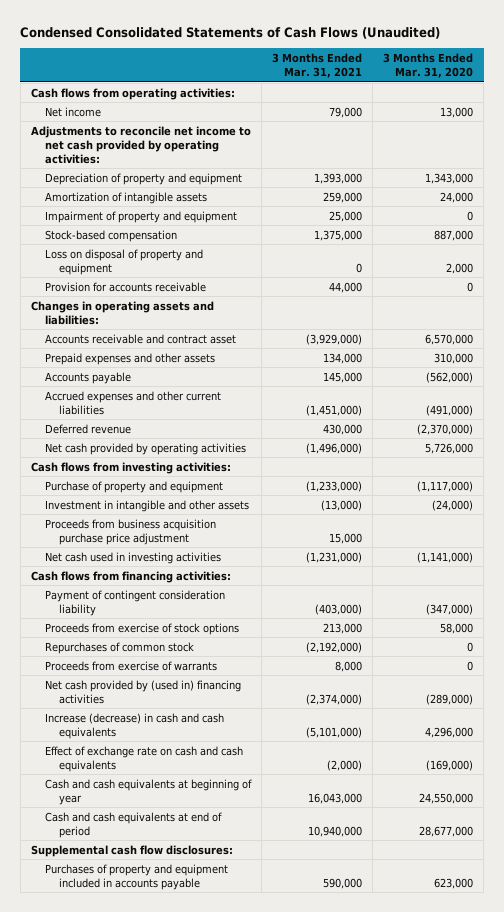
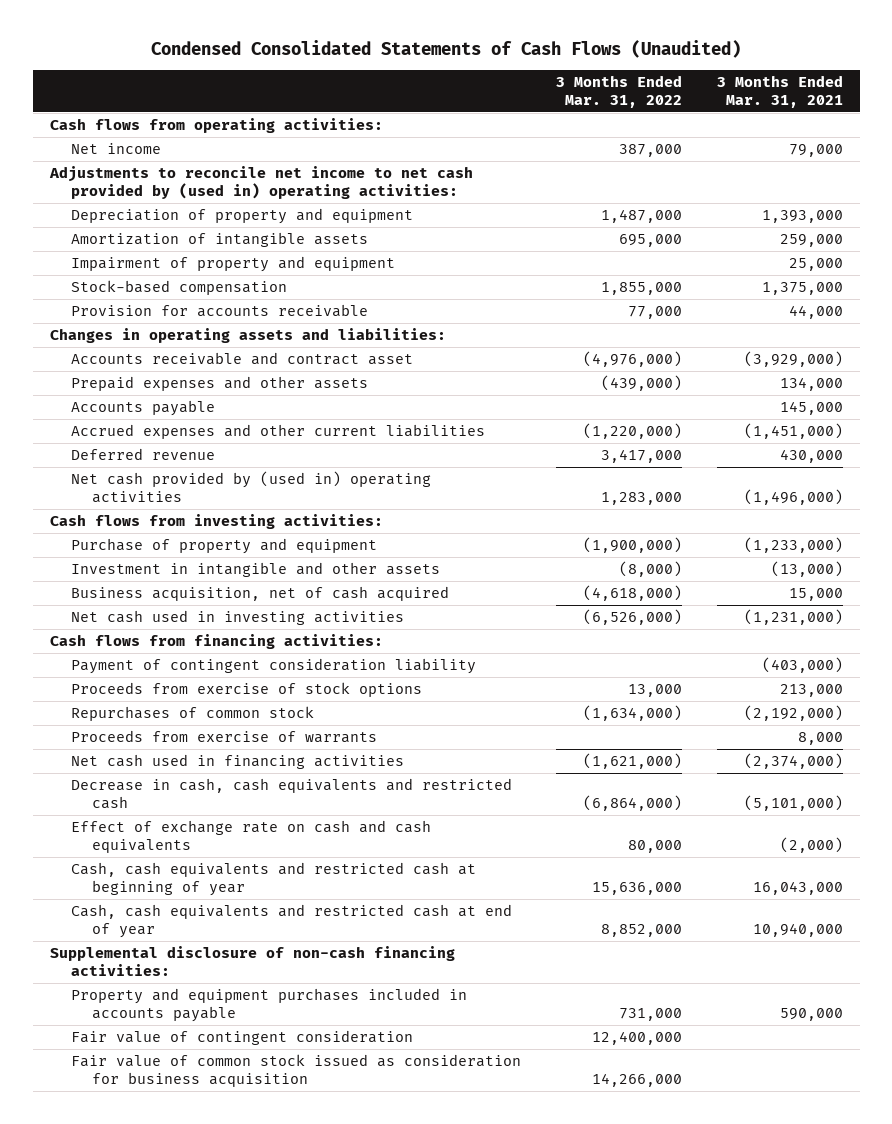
- | 3 Months Ended Mar. 31, 2021 | 3 Months Ended Mar. 31, 2020
+ | 3 Months Ended Mar. 31, 2022 | 3 Months Ended Mar. 31, 2021
- Adjustments to reconcile net income to net cash provided by operating activities:
+ Adjustments to reconcile net income to net cash provided by (used in) operating activities:
- Loss on disposal of property and equipment | 0 | 2,000
- Net cash provided by operating activities | (1,496,000) | 5,726,000
+ Net cash provided by (used in) operating activities | 1,283,000 | (1,496,000)
- Proceeds from business acquisition purchase price adjustment | 15,000 |
+ Business acquisition, net of cash acquired | (4,618,000) | 15,000
- Net cash provided by (used in) financing activities | (2,374,000) | (289,000)
- Increase (decrease) in cash and cash equivalents | (5,101,000) | 4,296,000
+ Net cash used in financing activities | (1,621,000) | (2,374,000)
+ Decrease in cash, cash equivalents and restricted cash | (6,864,000) | (5,101,000)
- Cash and cash equivalents at beginning of year | 16,043,000 | 24,550,000
- Cash and cash equivalents at end of period | 10,940,000 | 28,677,000
- Supplemental cash flow disclosures:
- Purchases of property and equipment included in accounts payable | 590,000 | 623,000
+ Cash, cash equivalents and restricted cash at beginning of year | 15,636,000 | 16,043,000
+ Cash, cash equivalents and restricted cash at end of year | 8,852,000 | 10,940,000
+ Supplemental disclosure of non-cash financing activities:
+ Property and equipment purchases included in accounts payable | 731,000 | 590,000
+ Fair value of contingent consideration | 12,400,000 |
+ Fair value of common stock issued as consideration for business acquisition | 14,266,000 |

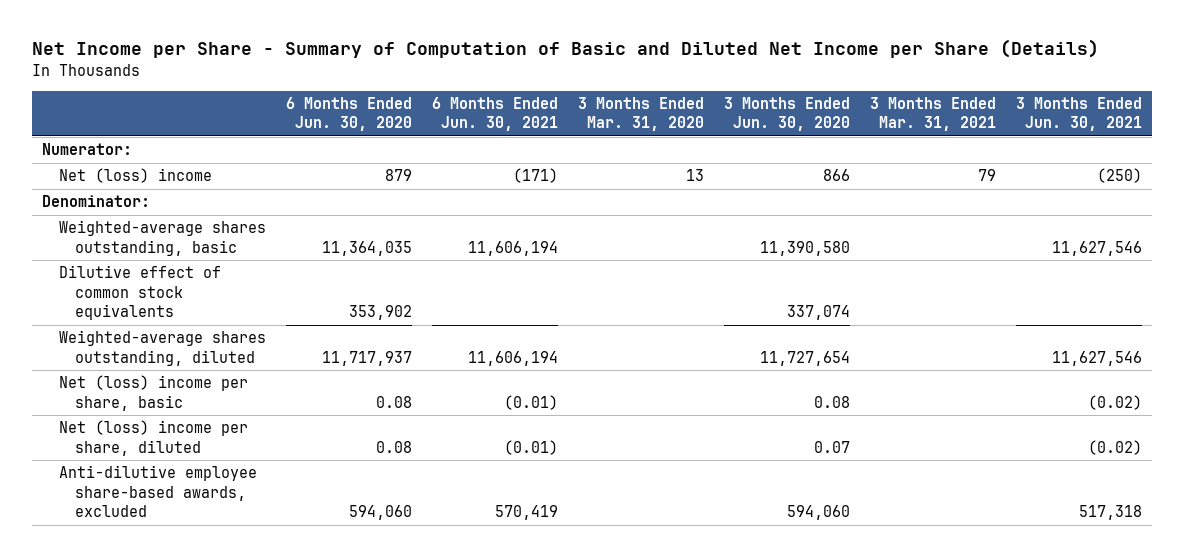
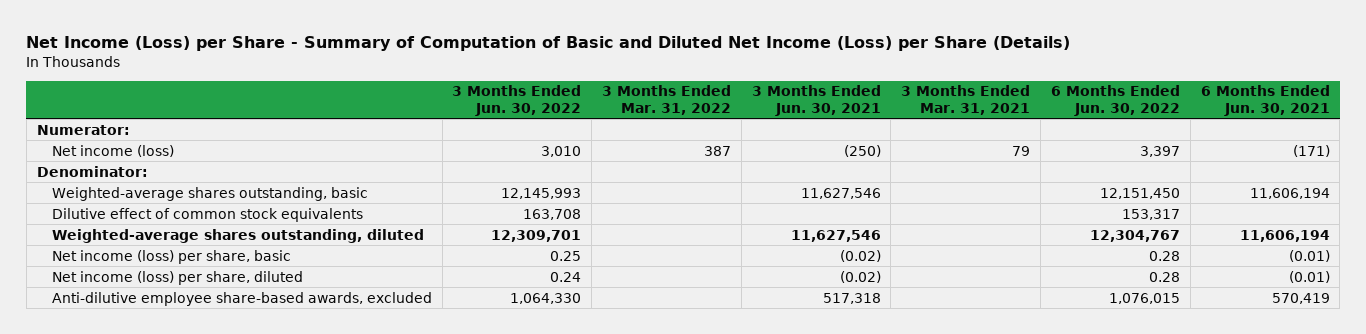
- Net Income per Share - Summary of Computation of Basic and Diluted Net Income per Share (Details)
+ Net Income (Loss) per Share - Summary of Computation of Basic and Diluted Net Income (Loss) per Share (Details)
- | 6 Months Ended Jun. 30, 2020 | 6 Months Ended Jun. 30, 2021 | 3 Months Ended Mar. 31, 2020 | 3 Months Ended Jun. 30, 2020 | 3 Months Ended Mar. 31, 2021 | 3 Months Ended Jun. 30, 2021
+ | 3 Months Ended Jun. 30, 2022 | 3 Months Ended Mar. 31, 2022 | 3 Months Ended Jun. 30, 2021 | 3 Months Ended Mar. 31, 2021 | 6 Months Ended Jun. 30, 2022 | 6 Months Ended Jun. 30, 2021
- Net (loss) income | 879 | (171) | 13 | 866 | 79 | (250)
+ Net income (loss) | 3,010 | 387 | (250) | 79 | 3,397 | (171)
- Net (loss) income per share, basic | 0.08 | (0.01) | | 0.08 | | (0.02)
- Net (loss) income per share, diluted | 0.08 | (0.01) | | 0.07 | | (0.02)
+ Net income (loss) per share, basic | 0.25 | | (0.02) | | 0.28 | (0.01)
+ Net income (loss) per share, diluted | 0.24 | | (0.02) | | 0.28 | (0.01)

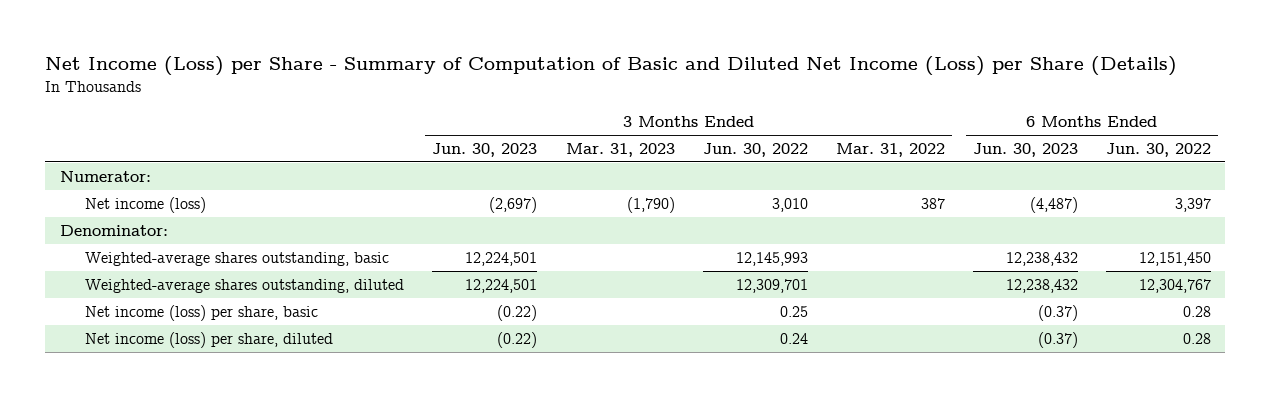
- | 3 Months Ended Jun. 30, 2022 | 3 Months Ended Mar. 31, 2022 | 3 Months Ended Jun. 30, 2021 | 3 Months Ended Mar. 31, 2021 | 6 Months Ended Jun. 30, 2022 | 6 Months Ended Jun. 30, 2021
+ | 3 Months Ended Jun. 30, 2023 | 3 Months Ended Mar. 31, 2023 | 3 Months Ended Jun. 30, 2022 | 3 Months Ended Mar. 31, 2022 | 6 Months Ended Jun. 30, 2023 | 6 Months Ended Jun. 30, 2022
- Dilutive effect of common stock equivalents | 163,708 | | | | 153,317 |
- Anti-dilutive employee share-based awards, excluded | 1,064,330 | | 517,318 | | 1,076,015 | 570,419

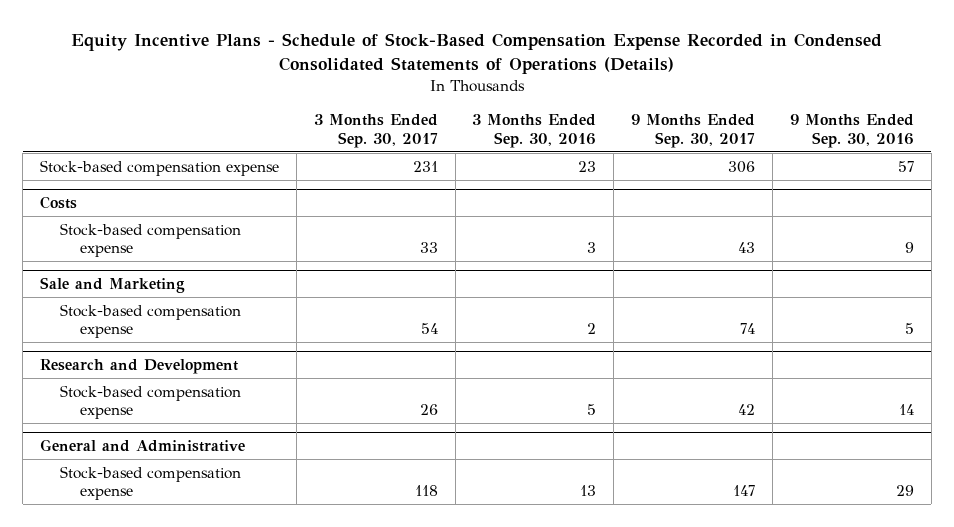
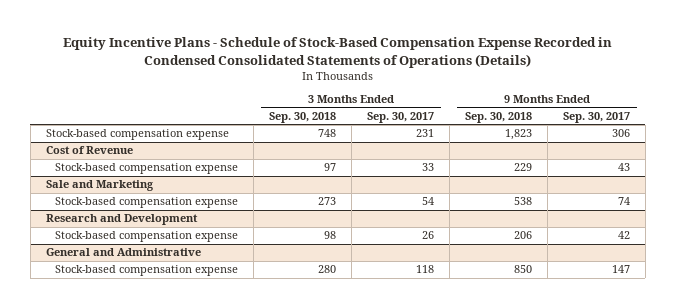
- | 3 Months Ended Sep. 30, 2017 | 3 Months Ended Sep. 30, 2016 | 9 Months Ended Sep. 30, 2017 | 9 Months Ended Sep. 30, 2016
+ | 3 Months Ended Sep. 30, 2018 | 3 Months Ended Sep. 30, 2017 | 9 Months Ended Sep. 30, 2018 | 9 Months Ended Sep. 30, 2017
- Costs
+ Cost of Revenue

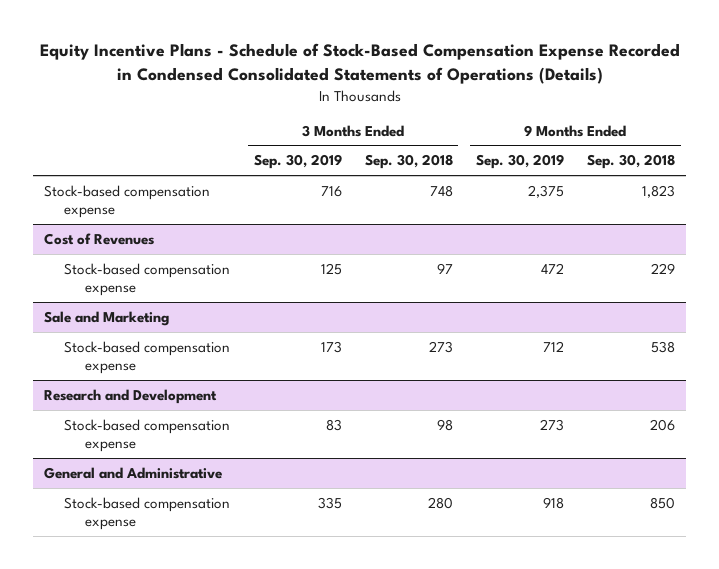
- | 3 Months Ended Sep. 30, 2018 | 3 Months Ended Sep. 30, 2017 | 9 Months Ended Sep. 30, 2018 | 9 Months Ended Sep. 30, 2017
+ | 3 Months Ended Sep. 30, 2019 | 3 Months Ended Sep. 30, 2018 | 9 Months Ended Sep. 30, 2019 | 9 Months Ended Sep. 30, 2018
- Cost of Revenue
+ Cost of Revenues

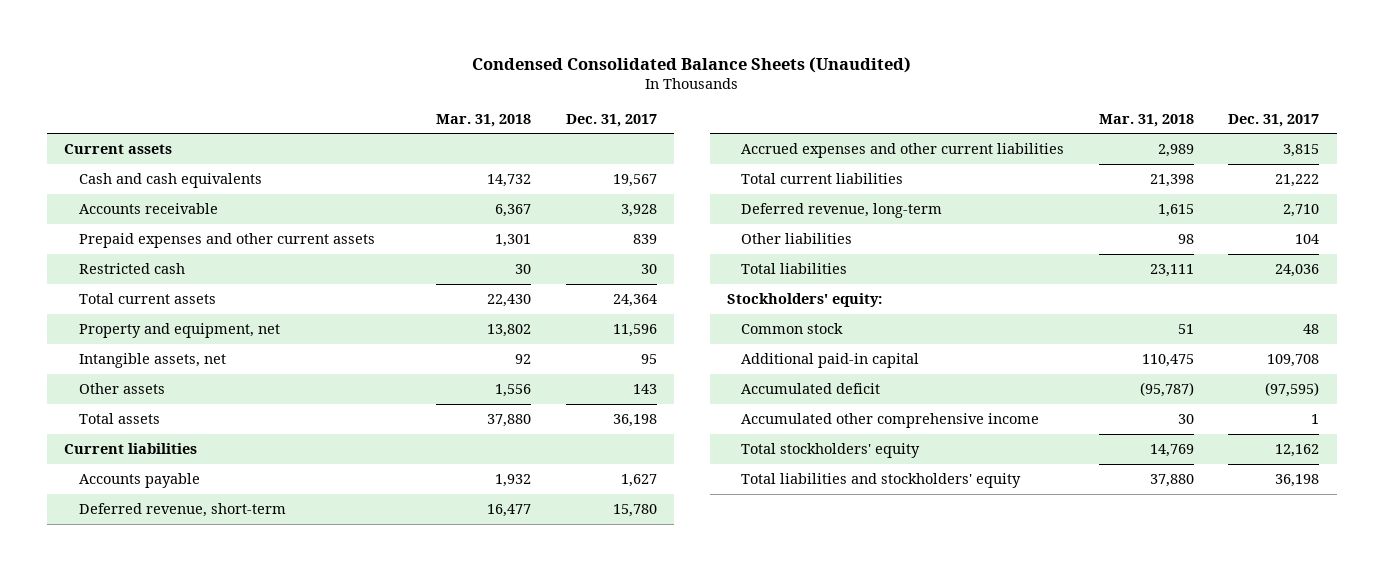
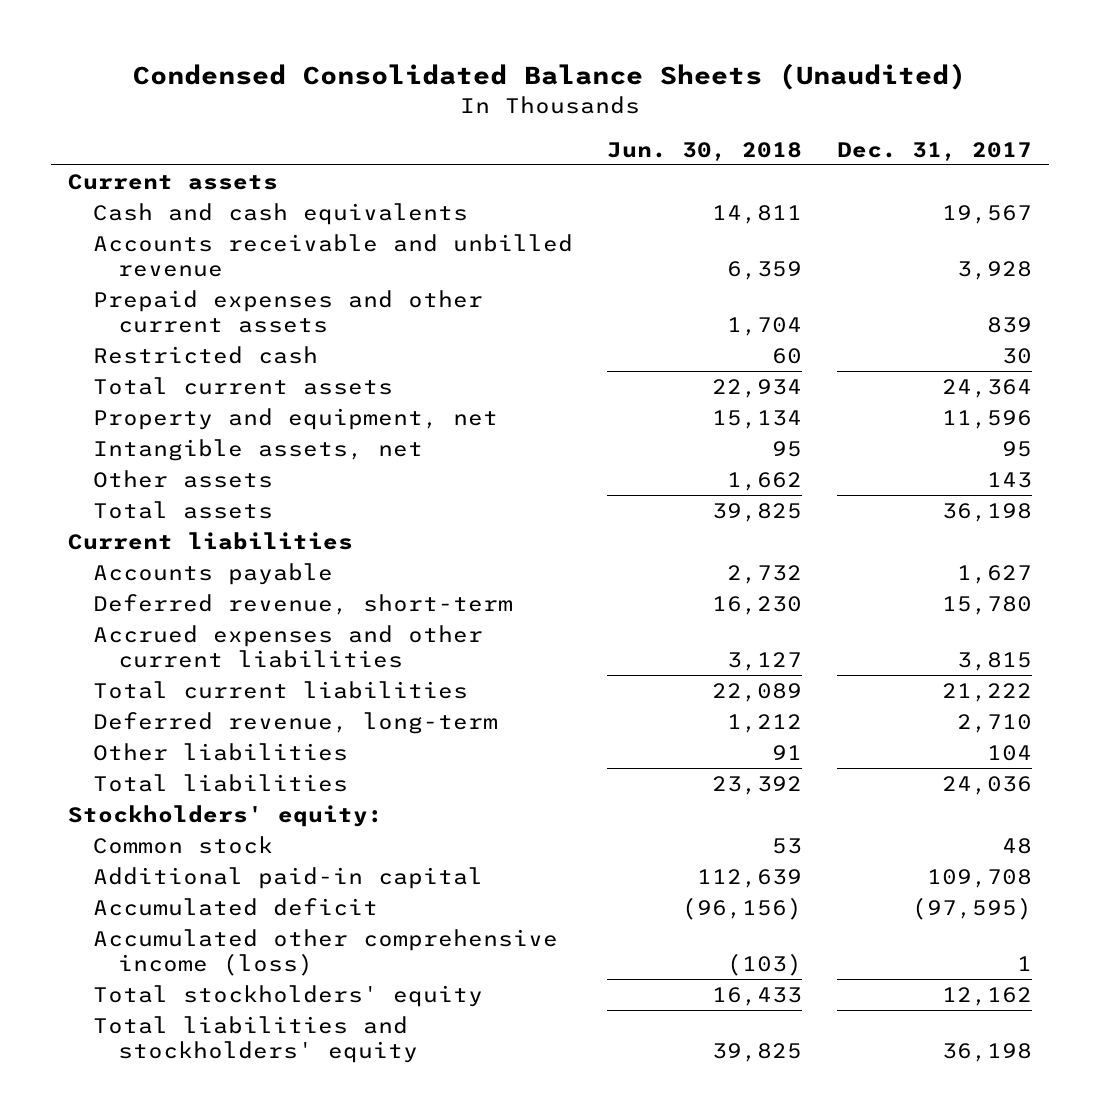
- | Mar. 31, 2018 | Dec. 31, 2017
+ | Jun. 30, 2018 | Dec. 31, 2017
- Accounts receivable | 6,367 | 3,928
+ Accounts receivable and unbilled revenue | 6,359 | 3,928
- Accumulated other comprehensive income | 30 | 1
+ Accumulated other comprehensive income (loss) | (103) | 1

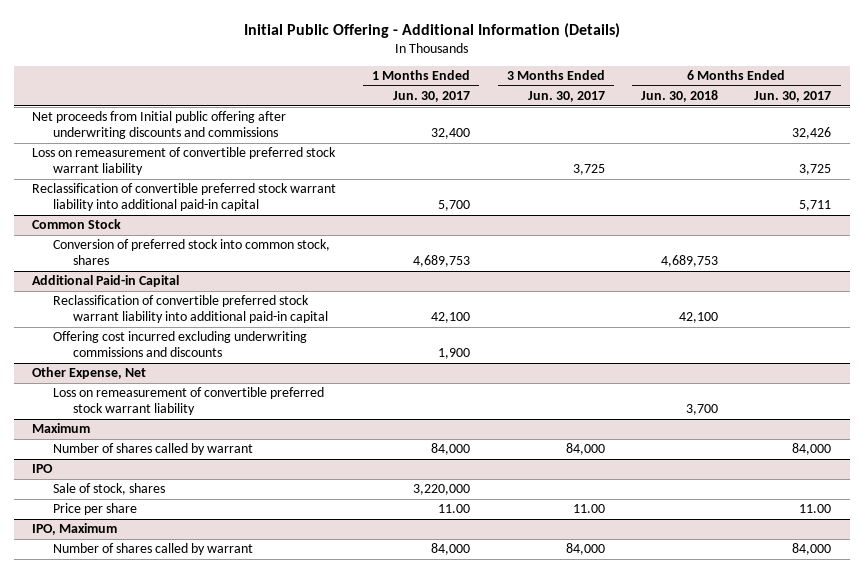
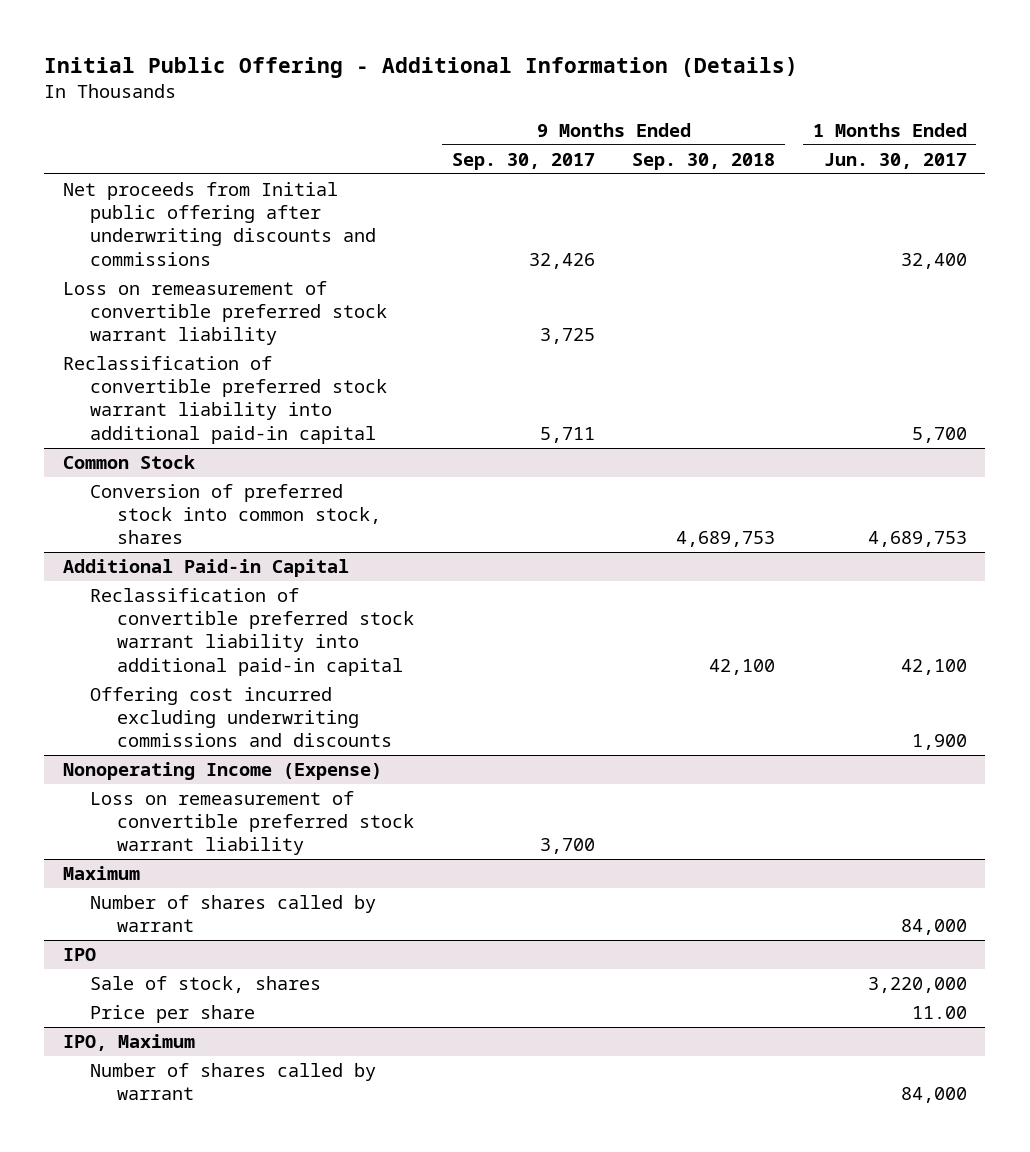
- | 1 Months Ended Jun. 30, 2017 | 3 Months Ended Jun. 30, 2017 | 6 Months Ended Jun. 30, 2018 | 6 Months Ended Jun. 30, 2017
+ | 9 Months Ended Sep. 30, 2017 | 9 Months Ended Sep. 30, 2018 | 1 Months Ended Jun. 30, 2017
- Other Expense, Net
+ Nonoperating Income (Expense)

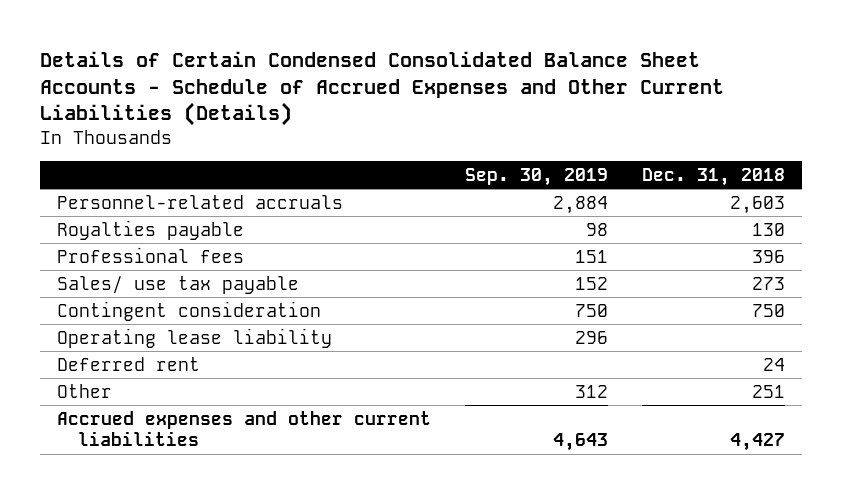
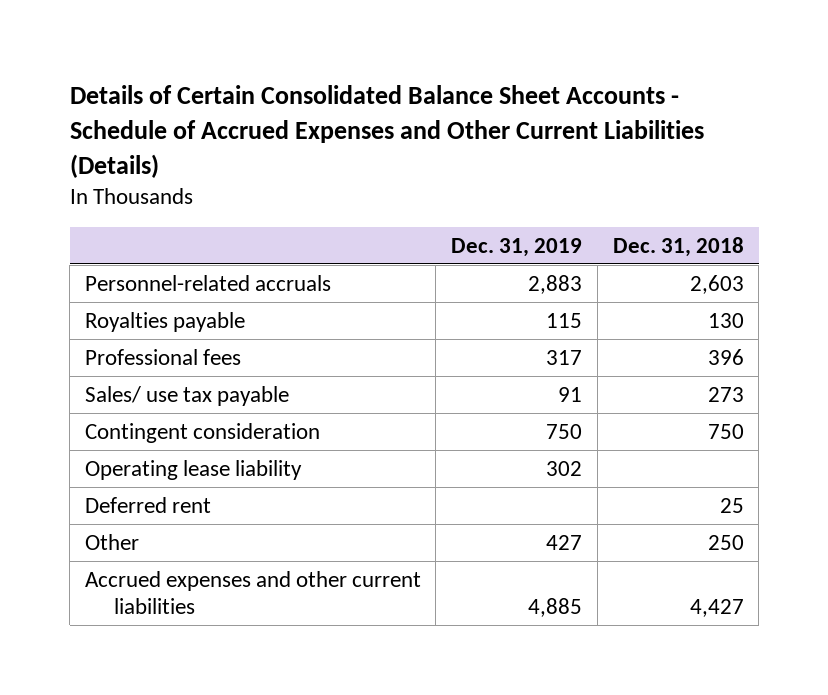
- Details of Certain Condensed Consolidated Balance Sheet Accounts - Schedule of Accrued Expenses and Other Current Liabilities (Details)
+ Details of Certain Consolidated Balance Sheet Accounts - Schedule of Accrued Expenses and Other Current Liabilities (Details)
- | Sep. 30, 2019 | Dec. 31, 2018
+ | Dec. 31, 2019 | Dec. 31, 2018
- Deferred rent | | 24
- Other | 312 | 251
+ Deferred rent | | 25
+ Other | 427 | 250

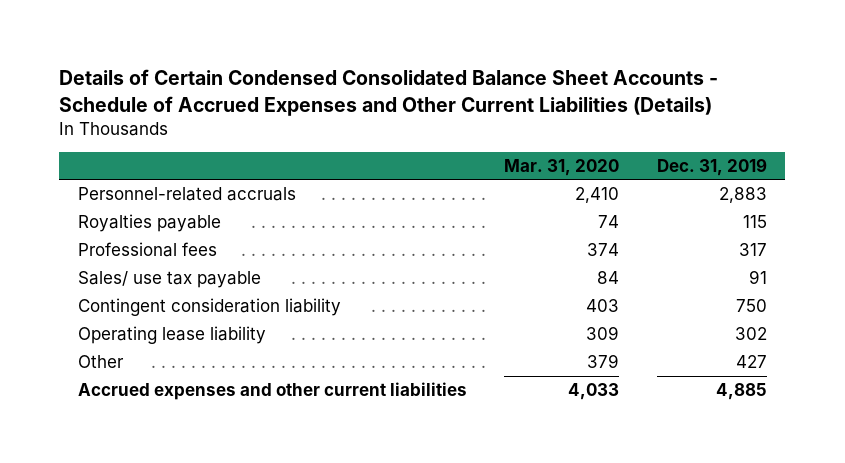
- Details of Certain Consolidated Balance Sheet Accounts - Schedule of Accrued Expenses and Other Current Liabilities (Details)
+ Details of Certain Condensed Consolidated Balance Sheet Accounts - Schedule of Accrued Expenses and Other Current Liabilities (Details)
- | Dec. 31, 2019 | Dec. 31, 2018
+ | Mar. 31, 2020 | Dec. 31, 2019
- Contingent consideration | 750 | 750
+ Contingent consideration liability | 403 | 750
- Deferred rent | | 25

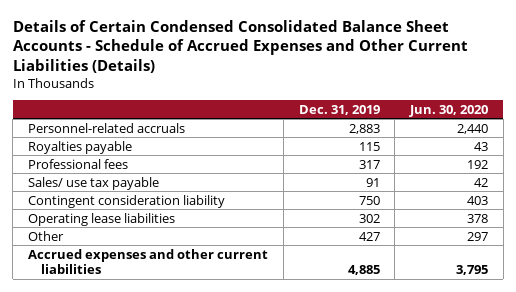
- | Mar. 31, 2020 | Dec. 31, 2019
+ | Dec. 31, 2019 | Jun. 30, 2020
- Operating lease liability | 309 | 302
+ Operating lease liabilities | 302 | 378

